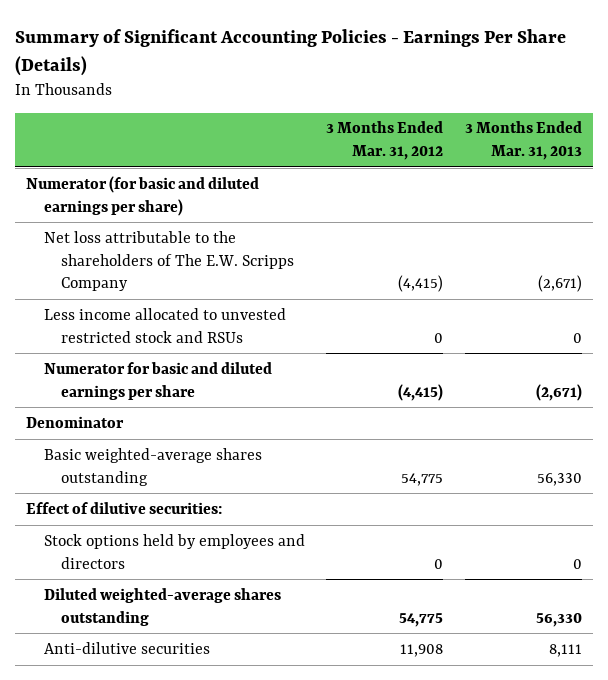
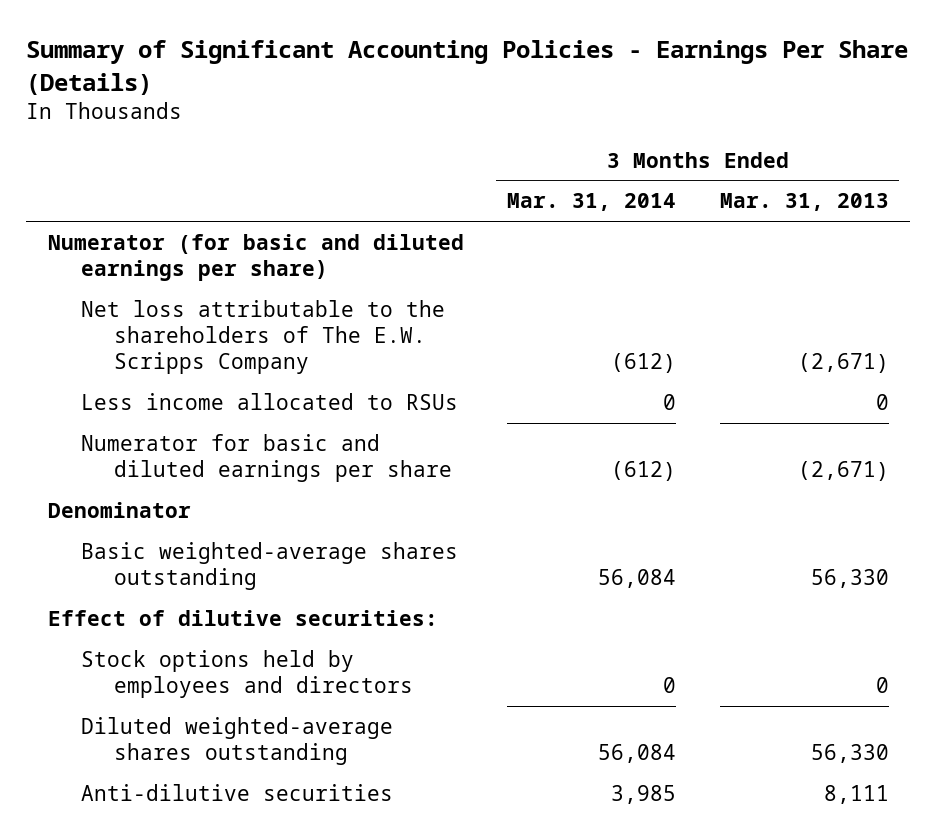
- | 3 Months Ended Mar. 31, 2012 | 3 Months Ended Mar. 31, 2013
+ | 3 Months Ended Mar. 31, 2014 | 3 Months Ended Mar. 31, 2013
- Less income allocated to unvested restricted stock and RSUs | 0 | 0
+ Less income allocated to RSUs | 0 | 0

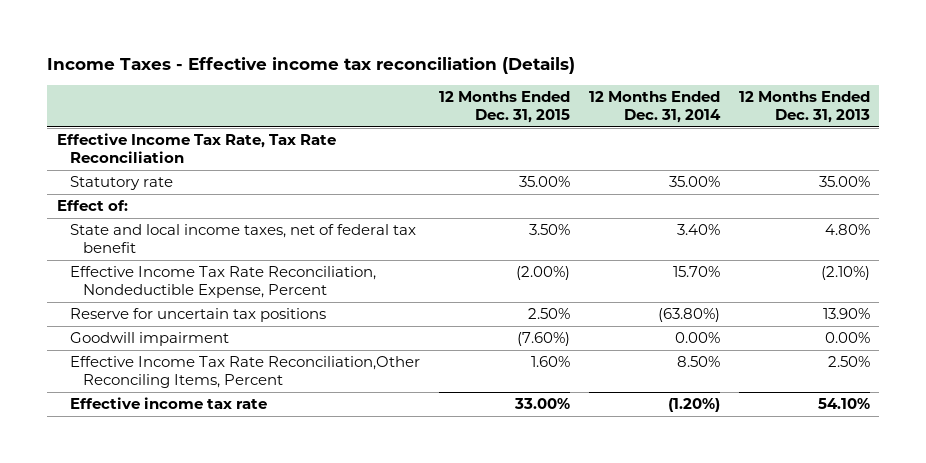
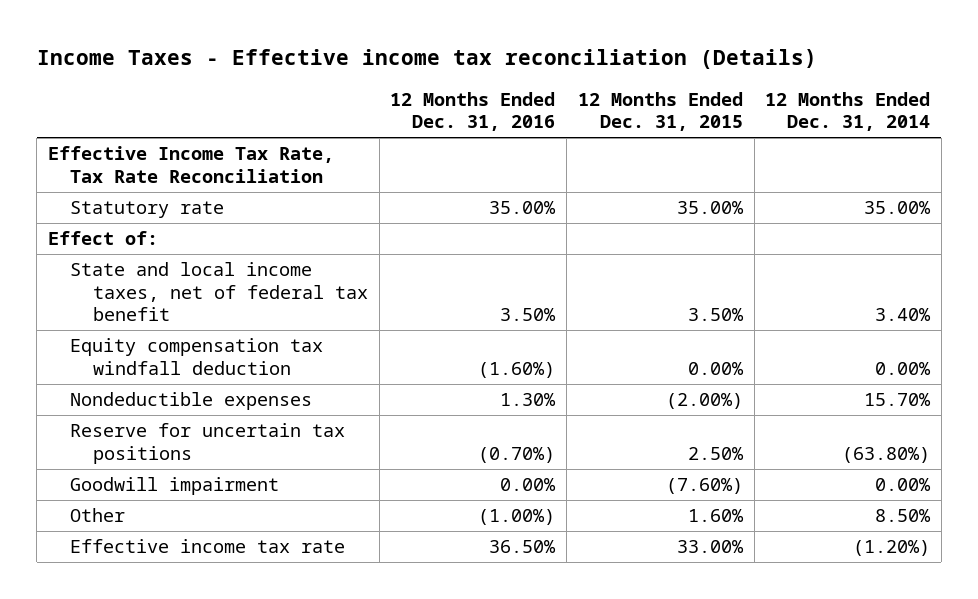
- | 12 Months Ended Dec. 31, 2015 | 12 Months Ended Dec. 31, 2014 | 12 Months Ended Dec. 31, 2013
+ | 12 Months Ended Dec. 31, 2016 | 12 Months Ended Dec. 31, 2015 | 12 Months Ended Dec. 31, 2014
- Effective Income Tax Rate Reconciliation, Nondeductible Expense, Percent | (2.00%) | 15.70% | (2.10%)
+ Equity compensation tax windfall deduction | (1.60%) | 0.00% | 0.00%
+ Nondeductible expenses | 1.30% | (2.00%) | 15.70%
- Effective Income Tax Rate Reconciliation,Other Reconciling Items, Percent | 1.60% | 8.50% | 2.50%
+ Other | (1.00%) | 1.60% | 8.50%

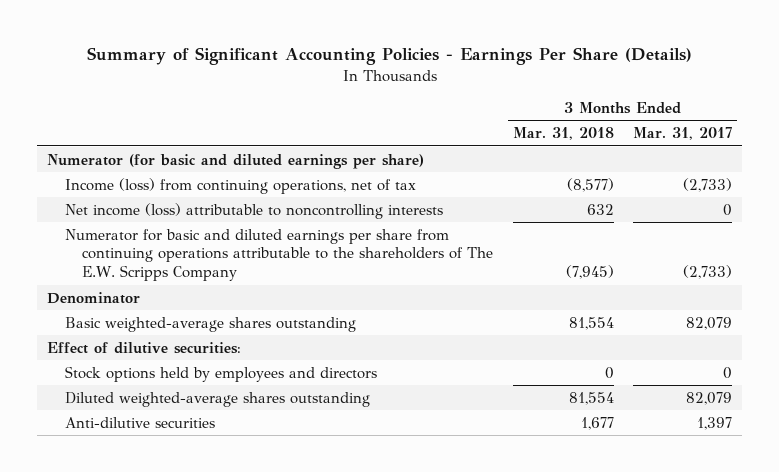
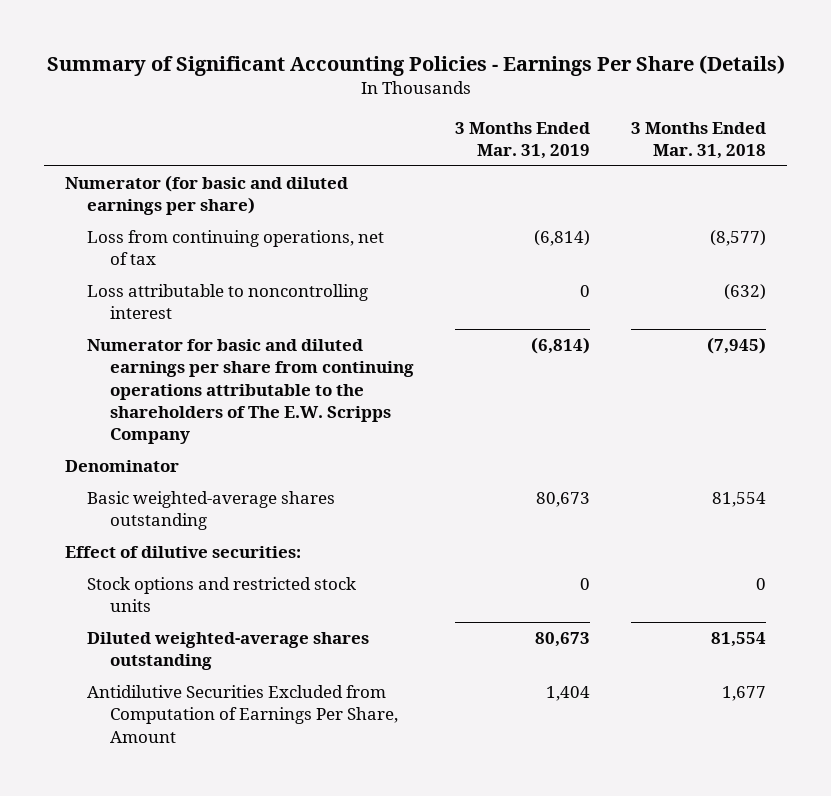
- | 3 Months Ended Mar. 31, 2018 | 3 Months Ended Mar. 31, 2017
+ | 3 Months Ended Mar. 31, 2019 | 3 Months Ended Mar. 31, 2018
- Income (loss) from continuing operations, net of tax | (8,577) | (2,733)
- Net income (loss) attributable to noncontrolling interests | 632 | 0
+ Loss from continuing operations, net of tax | (6,814) | (8,577)
+ Loss attributable to noncontrolling interest | 0 | (632)
- Stock options held by employees and directors | 0 | 0
+ Stock options and restricted stock units | 0 | 0
- Anti-dilutive securities | 1,677 | 1,397
+ Antidilutive Securities Excluded from Computation of Earnings Per Share, Amount | 1,404 | 1,677

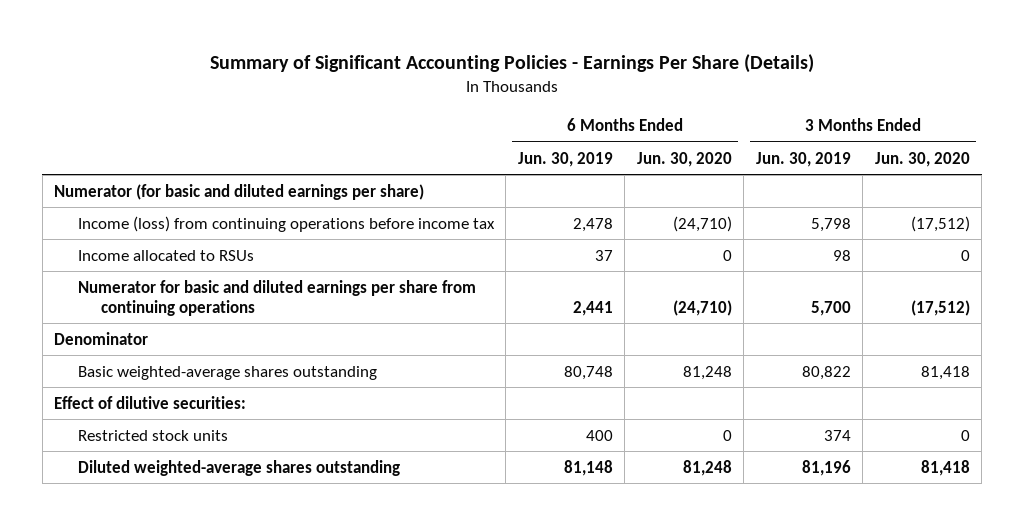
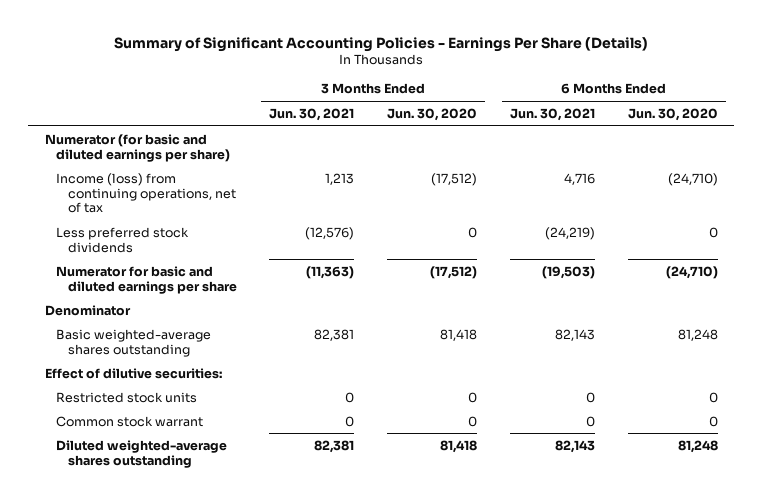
- | 6 Months Ended Jun. 30, 2019 | 6 Months Ended Jun. 30, 2020 | 3 Months Ended Jun. 30, 2019 | 3 Months Ended Jun. 30, 2020
+ | 3 Months Ended Jun. 30, 2021 | 3 Months Ended Jun. 30, 2020 | 6 Months Ended Jun. 30, 2021 | 6 Months Ended Jun. 30, 2020
- Income (loss) from continuing operations before income tax | 2,478 | (24,710) | 5,798 | (17,512)
- Income allocated to RSUs | 37 | 0 | 98 | 0
- Numerator for basic and diluted earnings per share from continuing operations | 2,441 | (24,710) | 5,700 | (17,512)
+ Income (loss) from continuing operations, net of tax | 1,213 | (17,512) | 4,716 | (24,710)
+ Less preferred stock dividends | (12,576) | 0 | (24,219) | 0
+ Numerator for basic and diluted earnings per share | (11,363) | (17,512) | (19,503) | (24,710)
+ Common stock warrant | 0 | 0 | 0 | 0

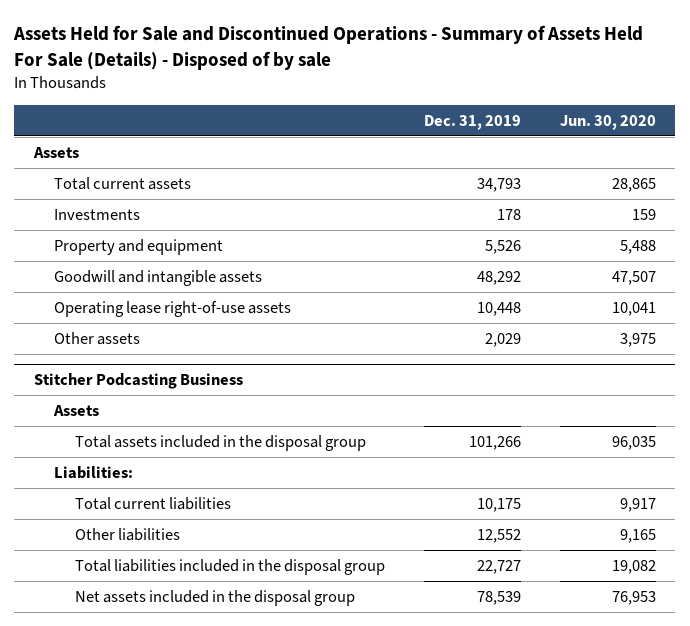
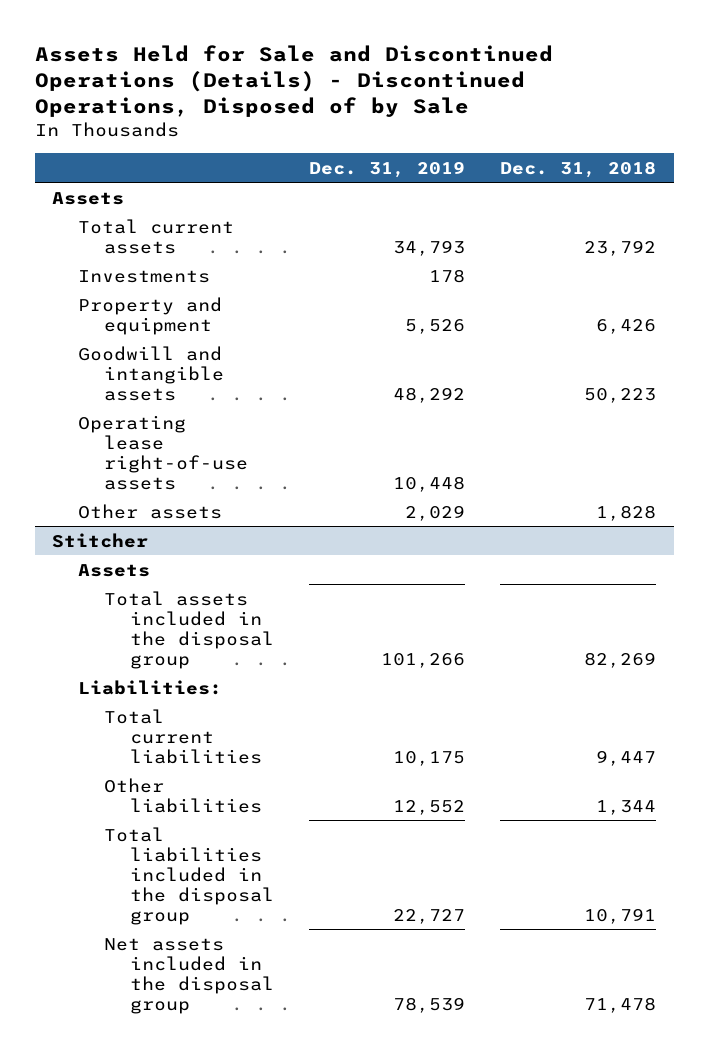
- Assets Held for Sale and Discontinued Operations - Summary of Assets Held For Sale (Details) - Disposed of by sale
+ Assets Held for Sale and Discontinued Operations (Details) - Discontinued Operations, Disposed of by Sale
- | Dec. 31, 2019 | Jun. 30, 2020
+ | Dec. 31, 2019 | Dec. 31, 2018
- Stitcher Podcasting Business
+ Stitcher

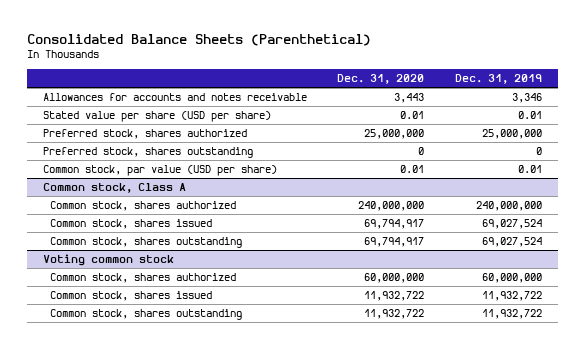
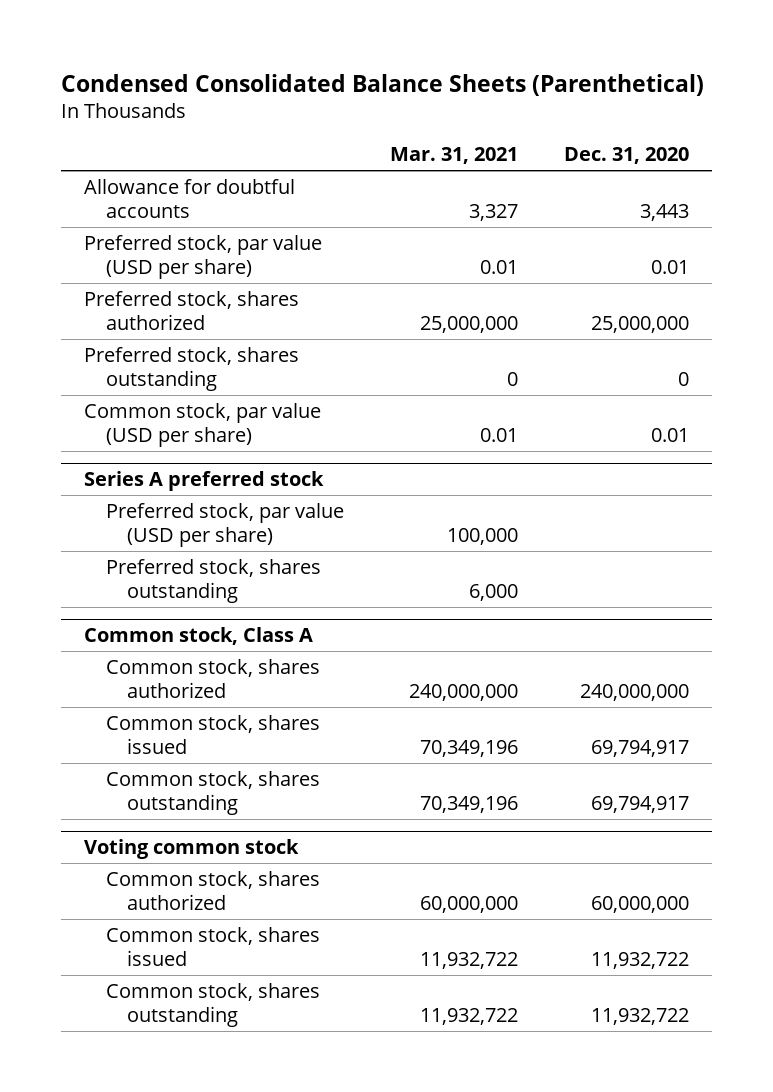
- Consolidated Balance Sheets (Parenthetical)
+ Condensed Consolidated Balance Sheets (Parenthetical)
- | Dec. 31, 2020 | Dec. 31, 2019
+ | Mar. 31, 2021 | Dec. 31, 2020
- Allowances for accounts and notes receivable | 3,443 | 3,346
- Stated value per share (USD per share) | 0.01 | 0.01
+ Allowance for doubtful accounts | 3,327 | 3,443
+ Preferred stock, par value (USD per share) | 0.01 | 0.01
+ Series A preferred stock
+ Preferred stock, par value (USD per share) | 100,000 |
+ Preferred stock, shares outstanding | 6,000 |

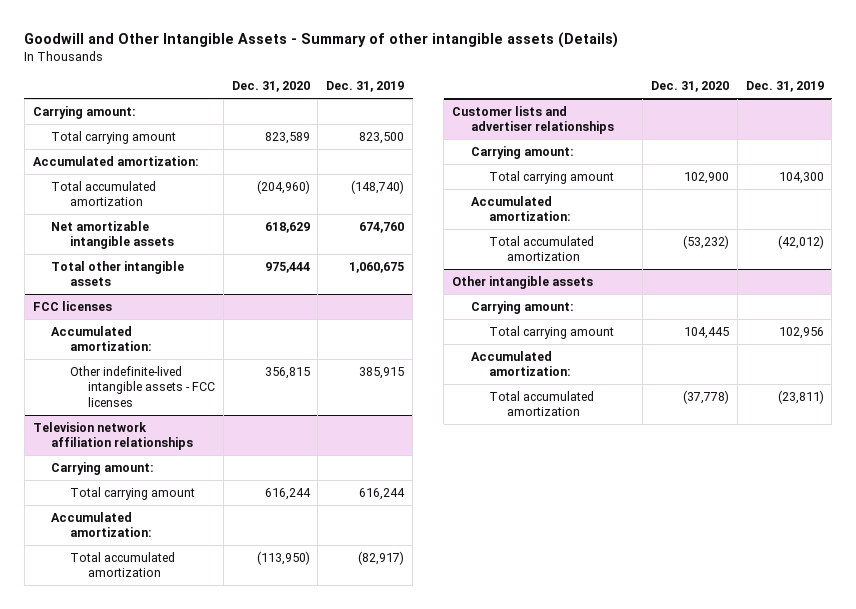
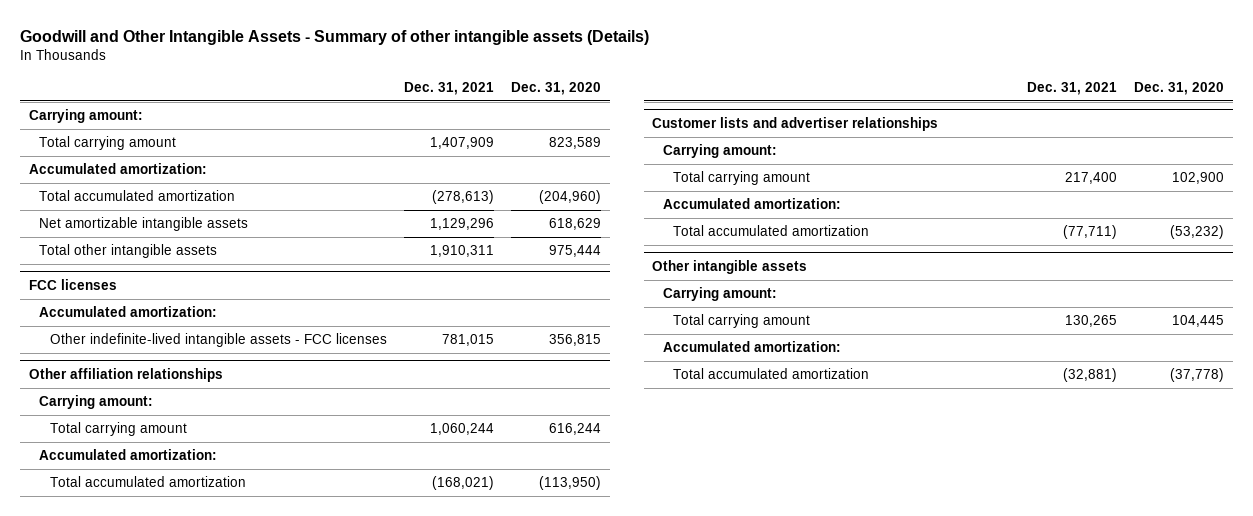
- | Dec. 31, 2020 | Dec. 31, 2019
+ | Dec. 31, 2021 | Dec. 31, 2020
- Television network affiliation relationships
+ Other affiliation relationships

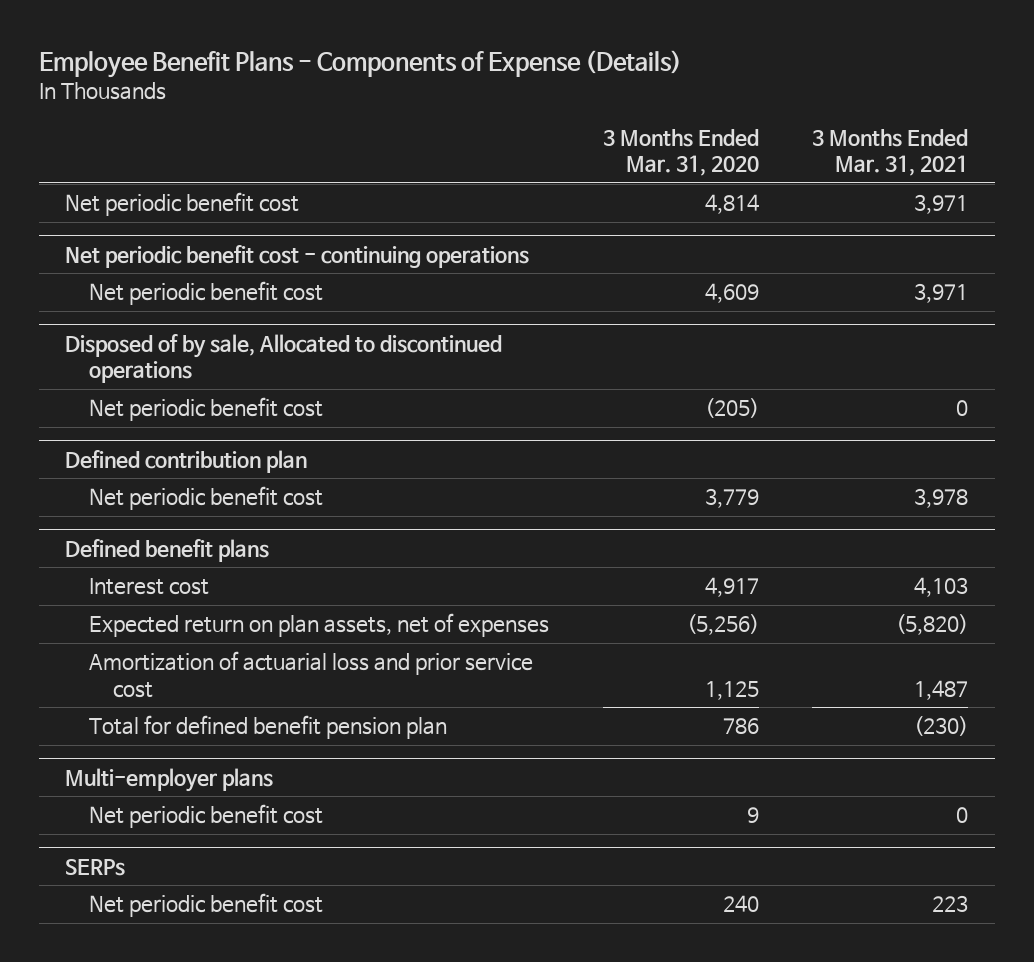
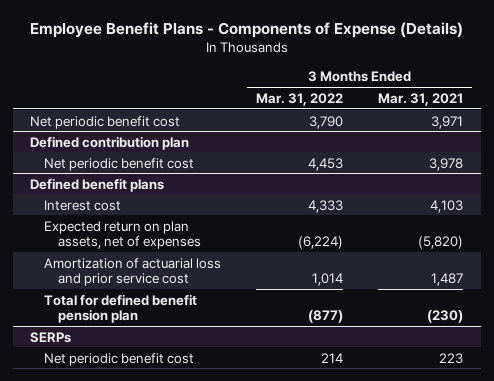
- | 3 Months Ended Mar. 31, 2020 | 3 Months Ended Mar. 31, 2021
+ | 3 Months Ended Mar. 31, 2022 | 3 Months Ended Mar. 31, 2021
- Net periodic benefit cost - continuing operations
- Net periodic benefit cost | 4,609 | 3,971
- Disposed of by sale, Allocated to discontinued operations
- Net periodic benefit cost | (205) | 0
- Multi-employer plans
- Net periodic benefit cost | 9 | 0

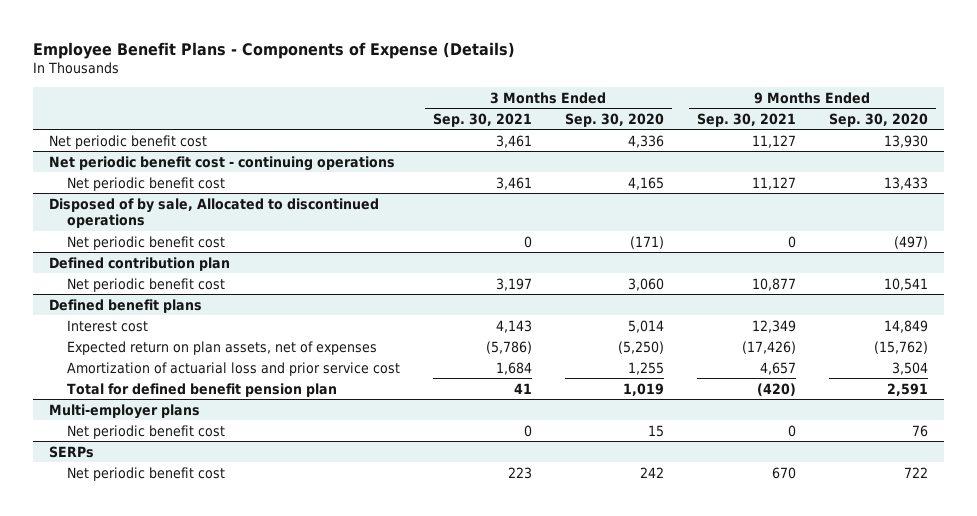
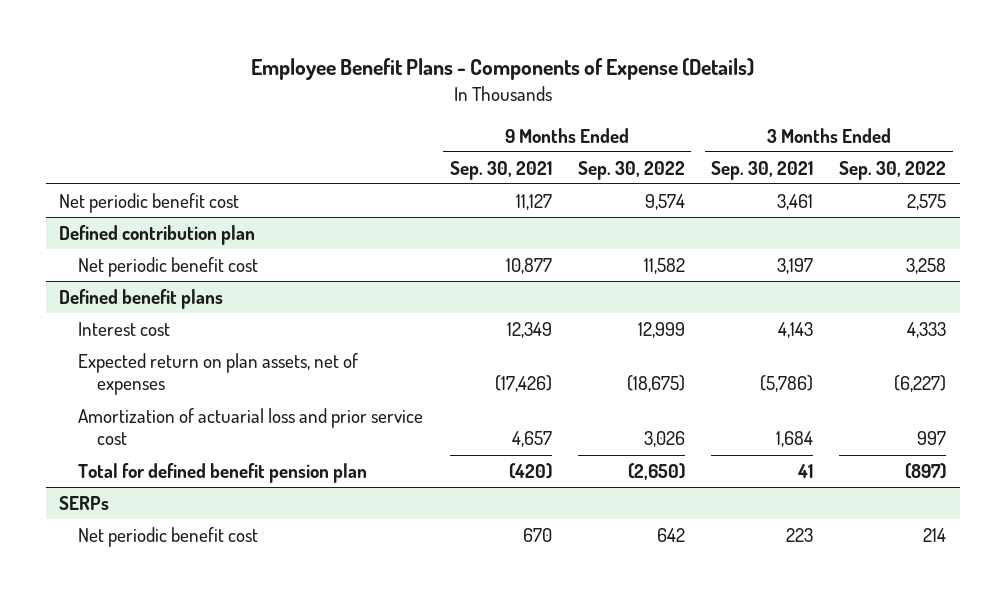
- | 3 Months Ended Sep. 30, 2021 | 3 Months Ended Sep. 30, 2020 | 9 Months Ended Sep. 30, 2021 | 9 Months Ended Sep. 30, 2020
+ | 9 Months Ended Sep. 30, 2021 | 9 Months Ended Sep. 30, 2022 | 3 Months Ended Sep. 30, 2021 | 3 Months Ended Sep. 30, 2022
- Net periodic benefit cost - continuing operations
- Net periodic benefit cost | 3,461 | 4,165 | 11,127 | 13,433
- Disposed of by sale, Allocated to discontinued operations
- Net periodic benefit cost | 0 | (171) | 0 | (497)
- Multi-employer plans
- Net periodic benefit cost | 0 | 15 | 0 | 76

